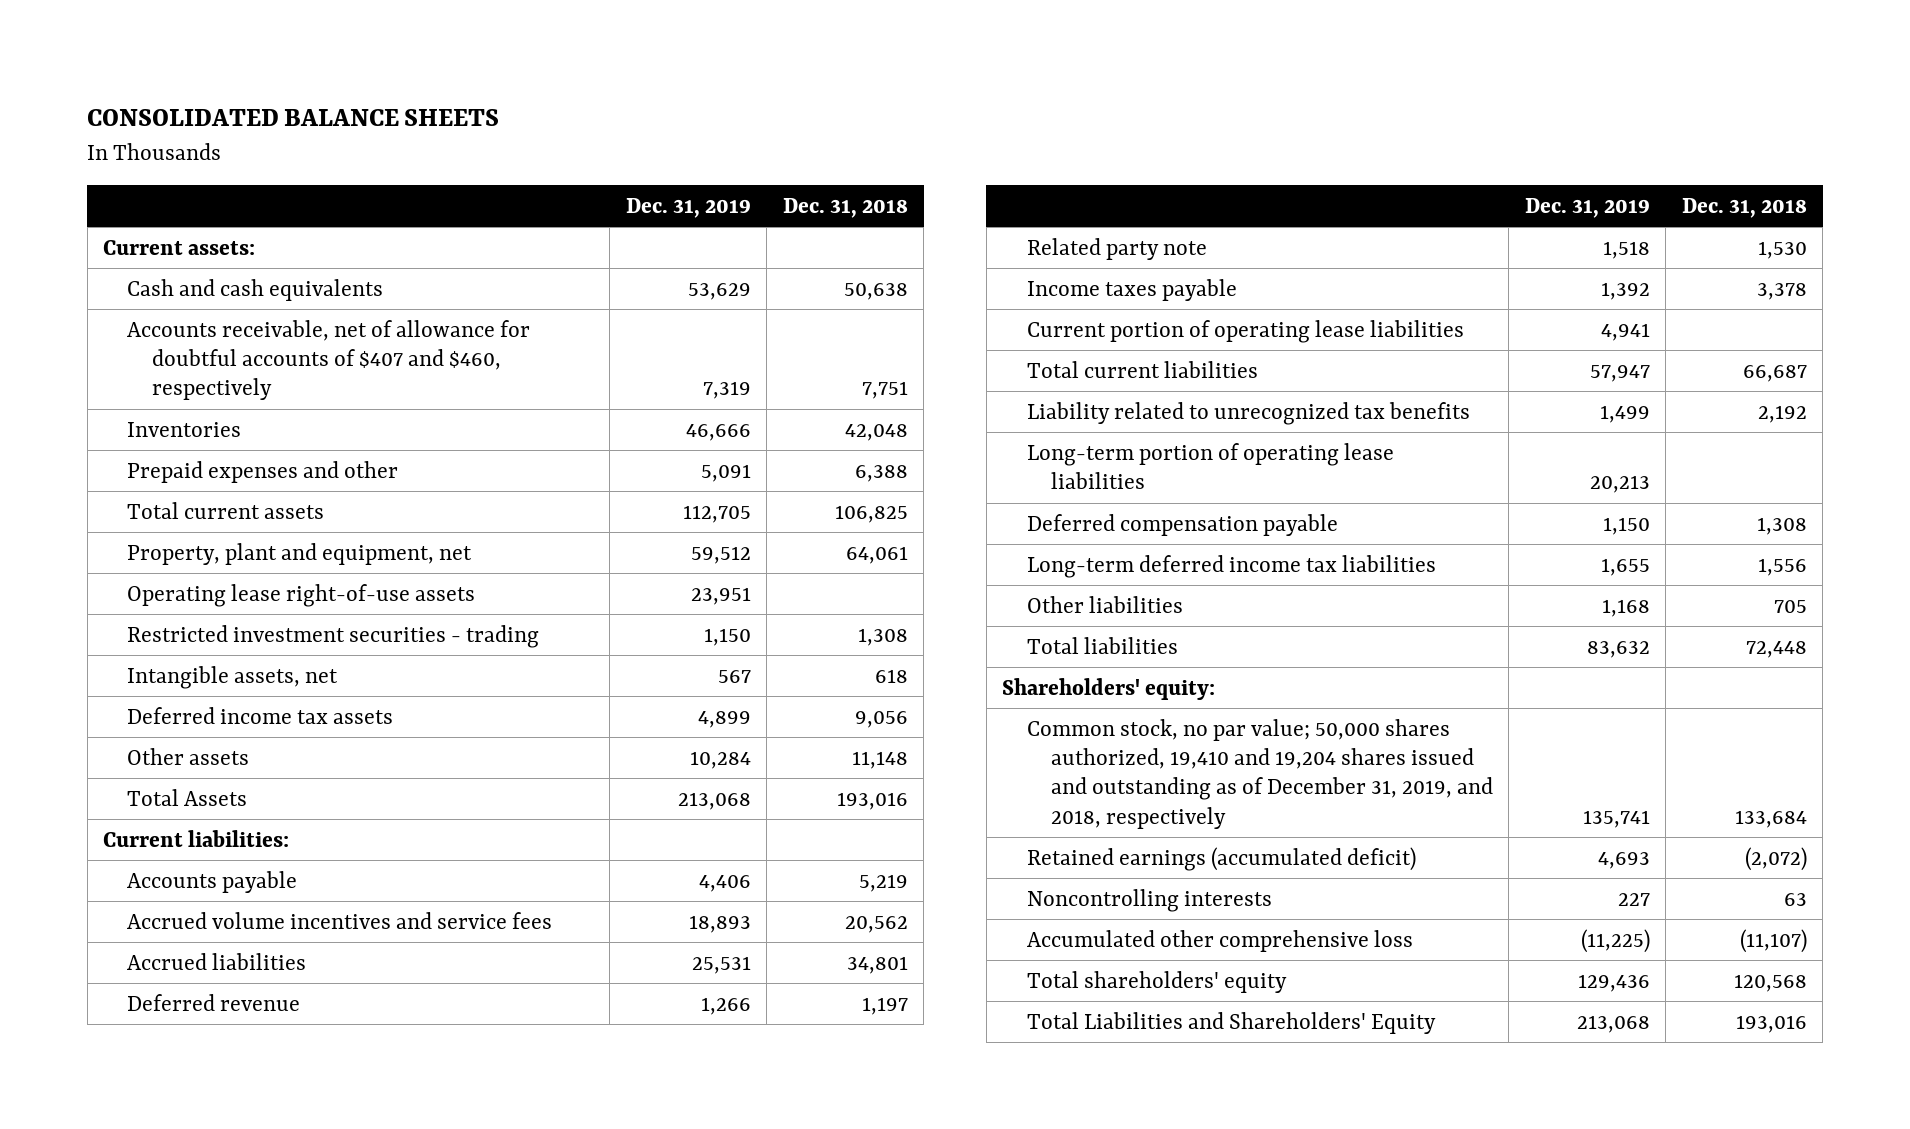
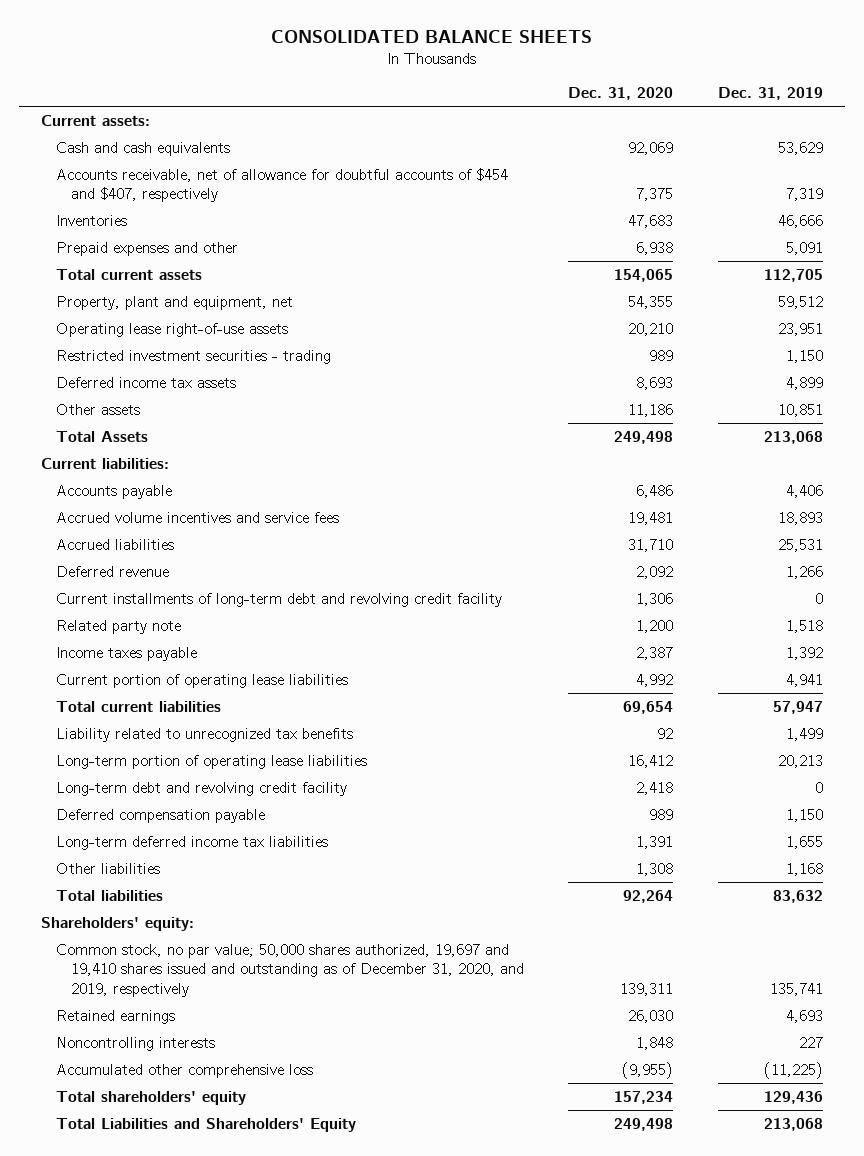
- | Dec. 31, 2019 | Dec. 31, 2018
+ | Dec. 31, 2020 | Dec. 31, 2019
- Accounts receivable, net of allowance for doubtful accounts of $407 and $460, respectively | 7,319 | 7,751
+ Accounts receivable, net of allowance for doubtful accounts of $454 and $407, respectively | 7,375 | 7,319
- Intangible assets, net | 567 | 618
- Other assets | 10,284 | 11,148
+ Other assets | 11,186 | 10,851
+ Current installments of long-term debt and revolving credit facility | 1,306 | 0
+ Long-term debt and revolving credit facility | 2,418 | 0
- Common stock, no par value; 50,000 shares authorized, 19,410 and 19,204 shares issued and outstanding as of December 31, 2019, and 2018, respectively | 135,741 | 133,684
- Retained earnings (accumulated deficit) | 4,693 | (2,072)
+ Common stock, no par value; 50,000 shares authorized, 19,697 and 19,410 shares issued and outstanding as of December 31, 2020, and 2019, respectively | 139,311 | 135,741
+ Retained earnings | 26,030 | 4,693

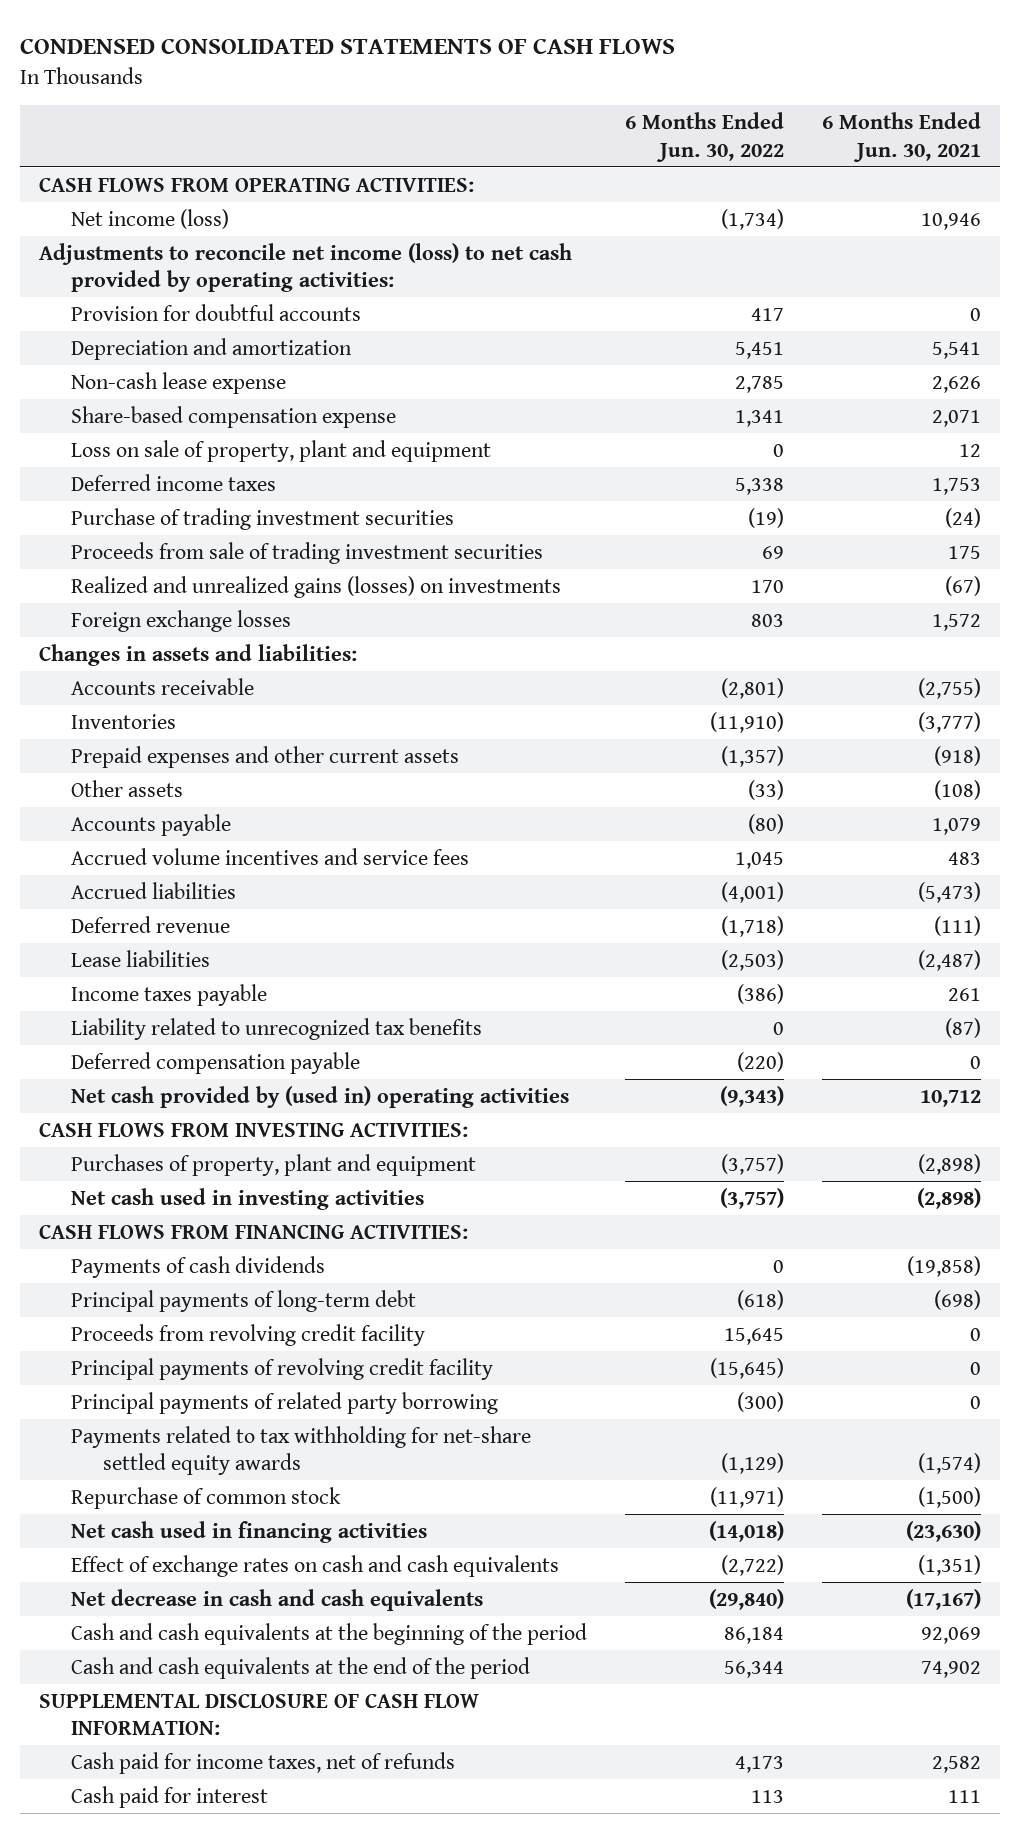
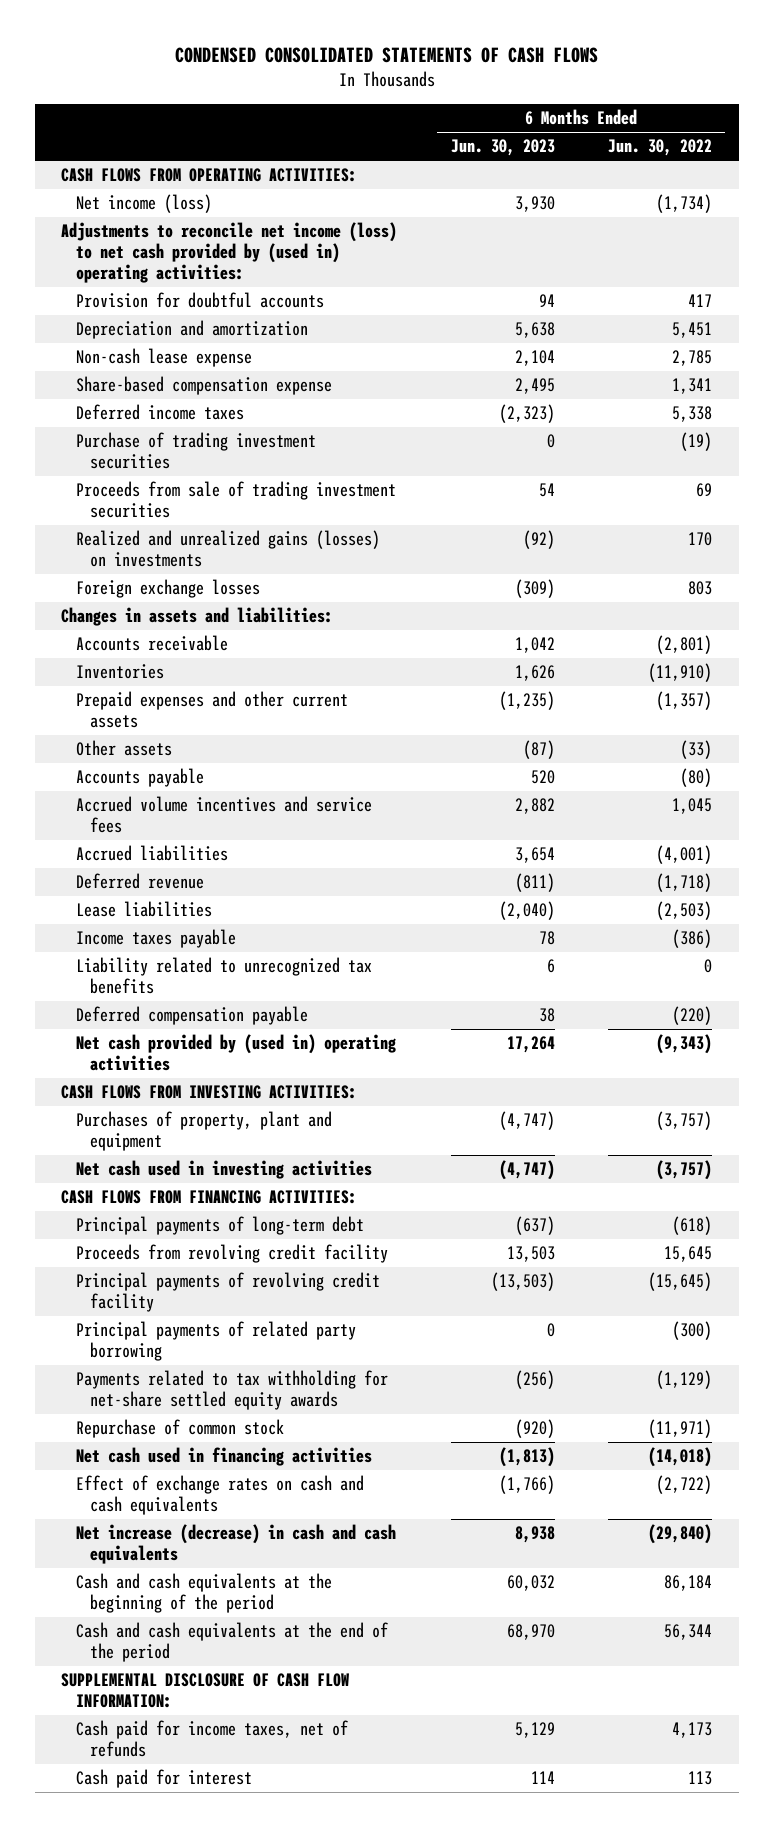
- | 6 Months Ended Jun. 30, 2022 | 6 Months Ended Jun. 30, 2021
+ | 6 Months Ended Jun. 30, 2023 | 6 Months Ended Jun. 30, 2022
- Adjustments to reconcile net income (loss) to net cash provided by operating activities:
+ Adjustments to reconcile net income (loss) to net cash provided by (used in) operating activities:
- Loss on sale of property, plant and equipment | 0 | 12
- Payments of cash dividends | 0 | (19,858)
- Net decrease in cash and cash equivalents | (29,840) | (17,167)
+ Net increase (decrease) in cash and cash equivalents | 8,938 | (29,840)

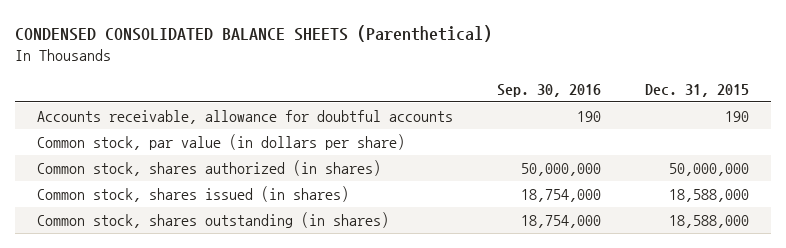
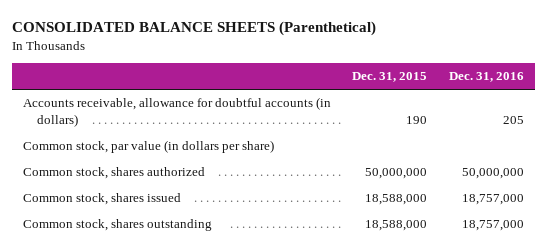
- CONDENSED CONSOLIDATED BALANCE SHEETS (Parenthetical)
+ CONSOLIDATED BALANCE SHEETS (Parenthetical)
- | Sep. 30, 2016 | Dec. 31, 2015
+ | Dec. 31, 2015 | Dec. 31, 2016
- Accounts receivable, allowance for doubtful accounts | 190 | 190
+ Accounts receivable, allowance for doubtful accounts (in dollars) | 190 | 205
- Common stock, shares authorized (in shares) | 50,000,000 | 50,000,000
- Common stock, shares issued (in shares) | 18,754,000 | 18,588,000
- Common stock, shares outstanding (in shares) | 18,754,000 | 18,588,000
+ Common stock, shares authorized | 50,000,000 | 50,000,000
+ Common stock, shares issued | 18,588,000 | 18,757,000
+ Common stock, shares outstanding | 18,588,000 | 18,757,000

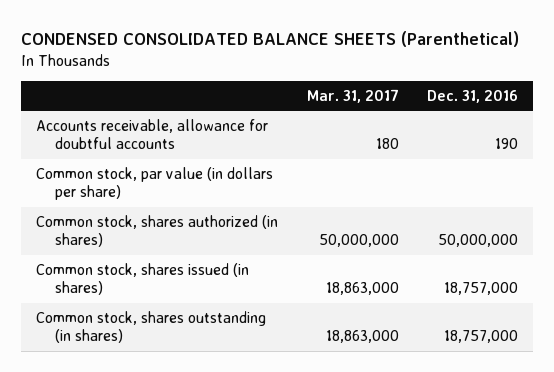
- CONSOLIDATED BALANCE SHEETS (Parenthetical)
+ CONDENSED CONSOLIDATED BALANCE SHEETS (Parenthetical)
- | Dec. 31, 2015 | Dec. 31, 2016
+ | Mar. 31, 2017 | Dec. 31, 2016
- Accounts receivable, allowance for doubtful accounts (in dollars) | 190 | 205
+ Accounts receivable, allowance for doubtful accounts | 180 | 190
- Common stock, shares authorized | 50,000,000 | 50,000,000
- Common stock, shares issued | 18,588,000 | 18,757,000
- Common stock, shares outstanding | 18,588,000 | 18,757,000
+ Common stock, shares authorized (in shares) | 50,000,000 | 50,000,000
+ Common stock, shares issued (in shares) | 18,863,000 | 18,757,000
+ Common stock, shares outstanding (in shares) | 18,863,000 | 18,757,000

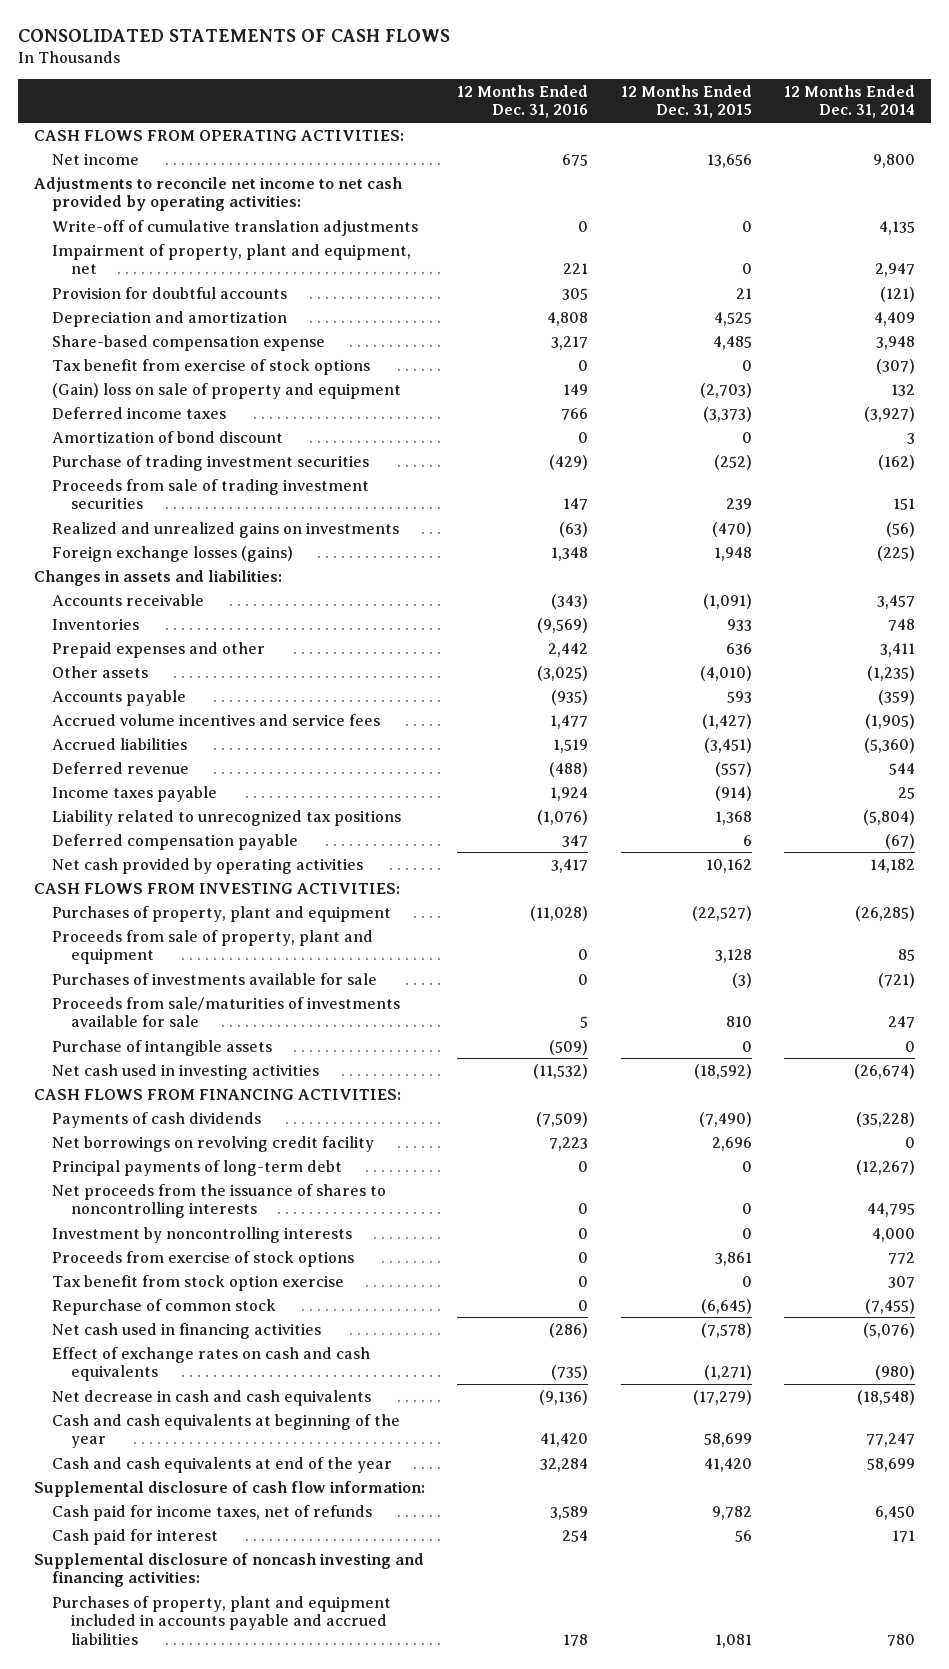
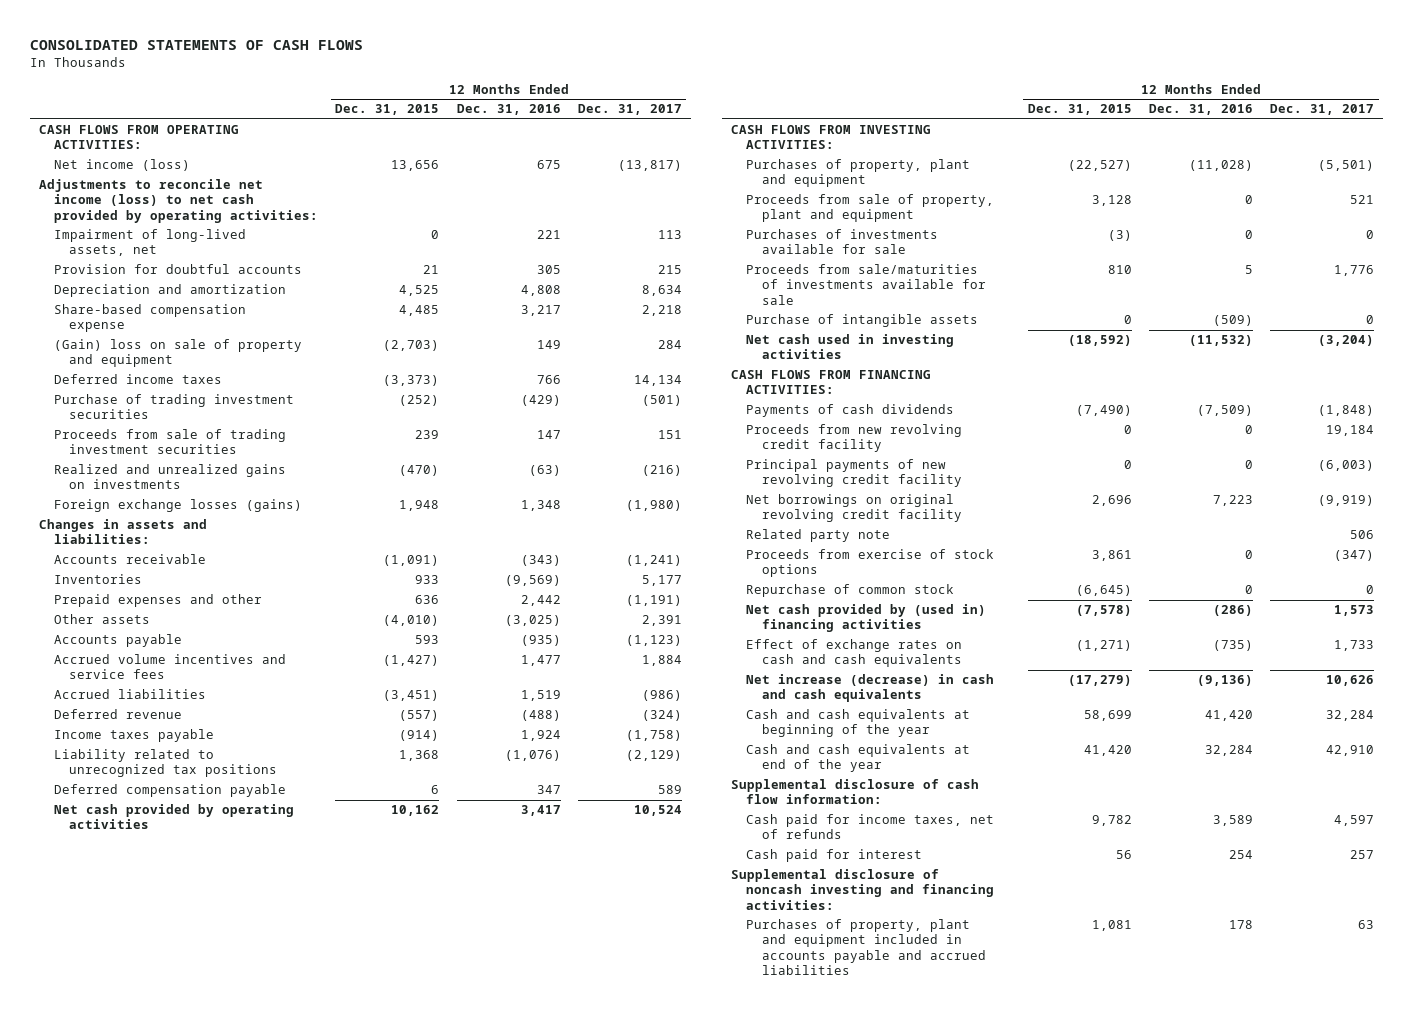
- | 12 Months Ended Dec. 31, 2016 | 12 Months Ended Dec. 31, 2015 | 12 Months Ended Dec. 31, 2014
+ | 12 Months Ended Dec. 31, 2015 | 12 Months Ended Dec. 31, 2016 | 12 Months Ended Dec. 31, 2017
- Net income | 675 | 13,656 | 9,800
- Adjustments to reconcile net income to net cash provided by operating activities:
- Write-off of cumulative translation adjustments | 0 | 0 | 4,135
- Impairment of property, plant and equipment, net | 221 | 0 | 2,947
+ Net income (loss) | 13,656 | 675 | (13,817)
+ Adjustments to reconcile net income (loss) to net cash provided by operating activities:
+ Impairment of long-lived assets, net | 0 | 221 | 113
- Tax benefit from exercise of stock options | 0 | 0 | (307)
- Amortization of bond discount | 0 | 0 | 3
- Net borrowings on revolving credit facility | 7,223 | 2,696 | 0
- Principal payments of long-term debt | 0 | 0 | (12,267)
- Net proceeds from the issuance of shares to noncontrolling interests | 0 | 0 | 44,795
- Investment by noncontrolling interests | 0 | 0 | 4,000
+ Proceeds from new revolving credit facility | 0 | 0 | 19,184
+ Principal payments of new revolving credit facility | 0 | 0 | (6,003)
+ Net borrowings on original revolving credit facility | 2,696 | 7,223 | (9,919)
+ Related party note | | | 506
- Tax benefit from stock option exercise | 0 | 0 | 307
- Net cash used in financing activities | (286) | (7,578) | (5,076)
+ Net cash provided by (used in) financing activities | (7,578) | (286) | 1,573
- Net decrease in cash and cash equivalents | (9,136) | (17,279) | (18,548)
+ Net increase (decrease) in cash and cash equivalents | (17,279) | (9,136) | 10,626

